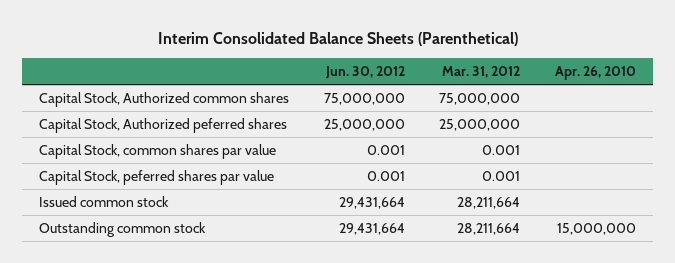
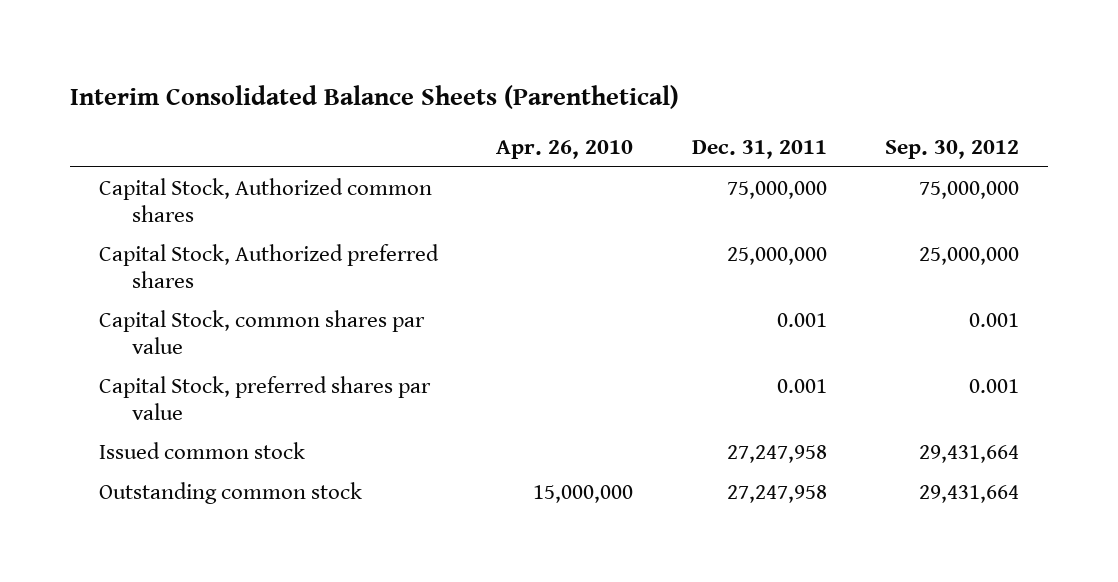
- | Jun. 30, 2012 | Mar. 31, 2012 | Apr. 26, 2010
+ | Apr. 26, 2010 | Dec. 31, 2011 | Sep. 30, 2012
- Capital Stock, Authorized peferred shares | 25,000,000 | 25,000,000 |
+ Capital Stock, Authorized preferred shares | | 25,000,000 | 25,000,000
- Capital Stock, peferred shares par value | 0.001 | 0.001 |
+ Capital Stock, preferred shares par value | | 0.001 | 0.001

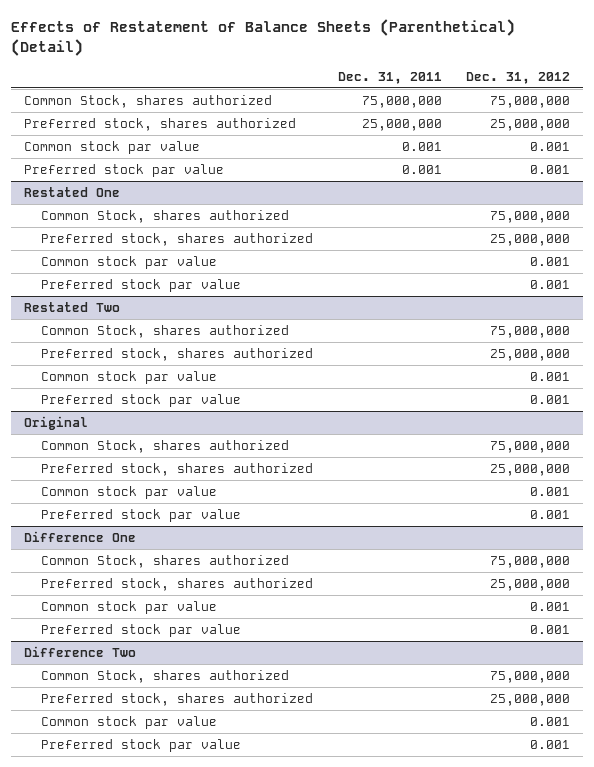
- Interim Consolidated Balance Sheets (Parenthetical)
+ Effects of Restatement of Balance Sheets (Parenthetical) (Detail)
- | Apr. 26, 2010 | Dec. 31, 2011 | Sep. 30, 2012
+ | Dec. 31, 2011 | Dec. 31, 2012
- Capital Stock, Authorized common shares | | 75,000,000 | 75,000,000
- Capital Stock, Authorized preferred shares | | 25,000,000 | 25,000,000
- Capital Stock, common shares par value | | 0.001 | 0.001
- Capital Stock, preferred shares par value | | 0.001 | 0.001
- Issued common stock | | 27,247,958 | 29,431,664
- Outstanding common stock | 15,000,000 | 27,247,958 | 29,431,664
+ Common Stock, shares authorized | 75,000,000 | 75,000,000
+ Preferred stock, shares authorized | 25,000,000 | 25,000,000
+ Common stock par value | 0.001 | 0.001
+ Preferred stock par value | 0.001 | 0.001
+ Restated One
+ Common Stock, shares authorized | | 75,000,000
+ Preferred stock, shares authorized | | 25,000,000
+ Common stock par value | | 0.001
+ Preferred stock par value | | 0.001
+ Restated Two
+ Common Stock, shares authorized | | 75,000,000
+ Preferred stock, shares authorized | | 25,000,000
+ Common stock par value | | 0.001
+ Preferred stock par value | | 0.001
+ Original
+ Common Stock, shares authorized | | 75,000,000
+ Preferred stock, shares authorized | | 25,000,000
+ Common stock par value | | 0.001
+ Preferred stock par value | | 0.001
+ Difference One
+ Common Stock, shares authorized | | 75,000,000
+ Preferred stock, shares authorized | | 25,000,000
+ Common stock par value | | 0.001
+ Preferred stock par value | | 0.001
+ Difference Two
+ Common Stock, shares authorized | | 75,000,000
+ Preferred stock, shares authorized | | 25,000,000
+ Common stock par value | | 0.001
+ Preferred stock par value | | 0.001

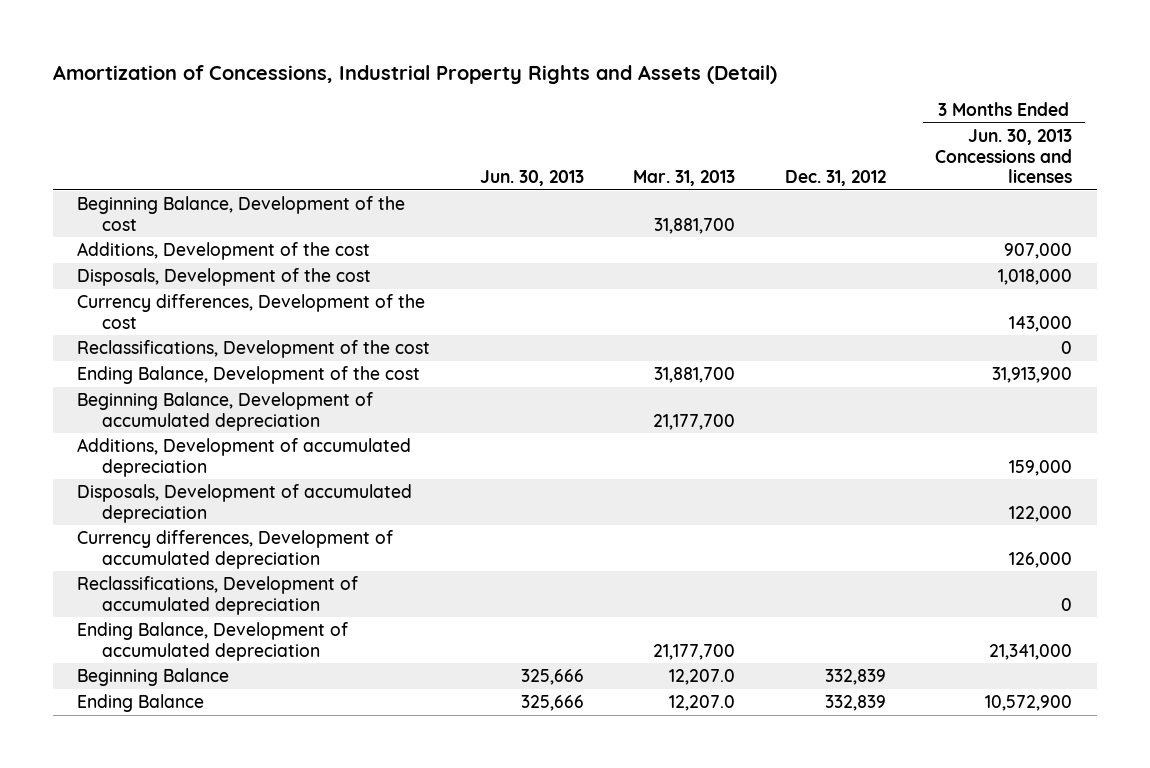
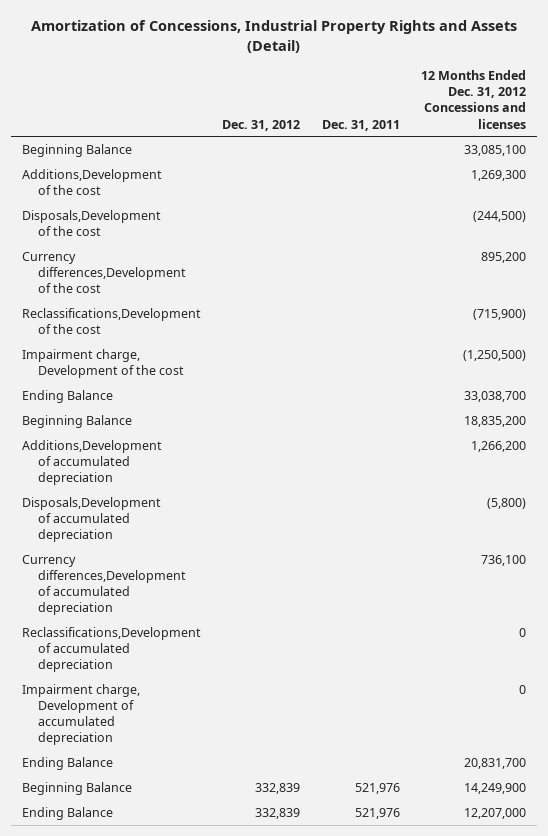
- | Jun. 30, 2013 | Mar. 31, 2013 | Dec. 31, 2012 | 3 Months Ended Jun. 30, 2013 Concessions and licenses
+ | Dec. 31, 2012 | Dec. 31, 2011 | 12 Months Ended Dec. 31, 2012 Concessions and licenses
- Beginning Balance, Development of the cost | | 31,881,700 | |
- Additions, Development of the cost | | | | 907,000
- Disposals, Development of the cost | | | | 1,018,000
- Currency differences, Development of the cost | | | | 143,000
- Reclassifications, Development of the cost | | | | 0
- Ending Balance, Development of the cost | | 31,881,700 | | 31,913,900
- Beginning Balance, Development of accumulated depreciation | | 21,177,700 | |
- Additions, Development of accumulated depreciation | | | | 159,000
- Disposals, Development of accumulated depreciation | | | | 122,000
- Currency differences, Development of accumulated depreciation | | | | 126,000
- Reclassifications, Development of accumulated depreciation | | | | 0
- Ending Balance, Development of accumulated depreciation | | 21,177,700 | | 21,341,000
+ Beginning Balance | | | 33,085,100
+ Additions,Development of the cost | | | 1,269,300
+ Disposals,Development of the cost | | | (244,500)
+ Currency differences,Development of the cost | | | 895,200
+ Reclassifications,Development of the cost | | | (715,900)
+ Impairment charge, Development of the cost | | | (1,250,500)
+ Ending Balance | | | 33,038,700
+ Beginning Balance | | | 18,835,200
+ Additions,Development of accumulated depreciation | | | 1,266,200
+ Disposals,Development of accumulated depreciation | | | (5,800)
+ Currency differences,Development of accumulated depreciation | | | 736,100
+ Reclassifications,Development of accumulated depreciation | | | 0
+ Impairment charge, Development of accumulated depreciation | | | 0
+ Ending Balance | | | 20,831,700

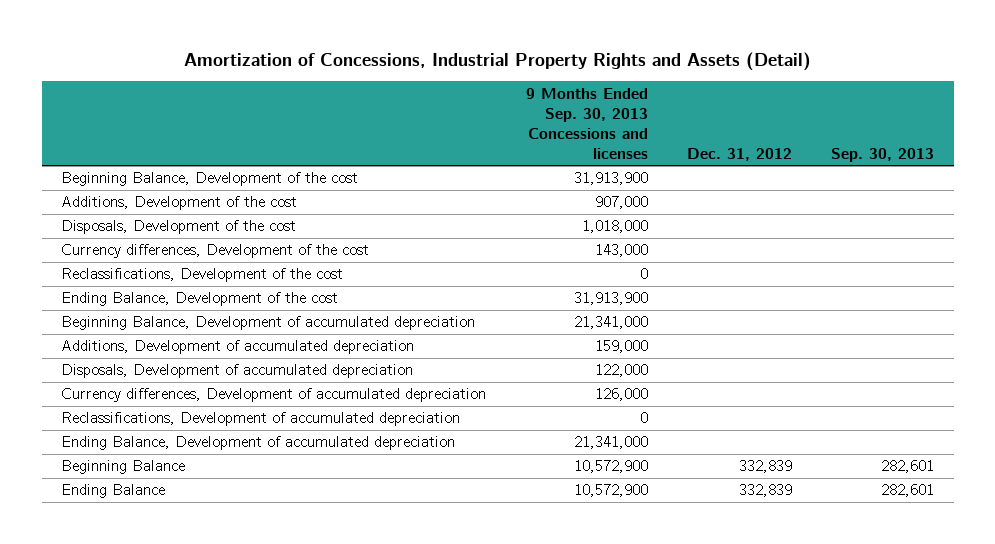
- | Dec. 31, 2012 | Dec. 31, 2011 | 12 Months Ended Dec. 31, 2012 Concessions and licenses
+ | 9 Months Ended Sep. 30, 2013 Concessions and licenses | Dec. 31, 2012 | Sep. 30, 2013
- Beginning Balance | | | 33,085,100
- Additions,Development of the cost | | | 1,269,300
- Disposals,Development of the cost | | | (244,500)
- Currency differences,Development of the cost | | | 895,200
- Reclassifications,Development of the cost | | | (715,900)
- Impairment charge, Development of the cost | | | (1,250,500)
- Ending Balance | | | 33,038,700
- Beginning Balance | | | 18,835,200
- Additions,Development of accumulated depreciation | | | 1,266,200
- Disposals,Development of accumulated depreciation | | | (5,800)
- Currency differences,Development of accumulated depreciation | | | 736,100
- Reclassifications,Development of accumulated depreciation | | | 0
- Impairment charge, Development of accumulated depreciation | | | 0
- Ending Balance | | | 20,831,700
+ Beginning Balance, Development of the cost | 31,913,900 | |
+ Additions, Development of the cost | 907,000 | |
+ Disposals, Development of the cost | 1,018,000 | |
+ Currency differences, Development of the cost | 143,000 | |
+ Reclassifications, Development of the cost | 0 | |
+ Ending Balance, Development of the cost | 31,913,900 | |
+ Beginning Balance, Development of accumulated depreciation | 21,341,000 | |
+ Additions, Development of accumulated depreciation | 159,000 | |
+ Disposals, Development of accumulated depreciation | 122,000 | |
+ Currency differences, Development of accumulated depreciation | 126,000 | |
+ Reclassifications, Development of accumulated depreciation | 0 | |
+ Ending Balance, Development of accumulated depreciation | 21,341,000 | |

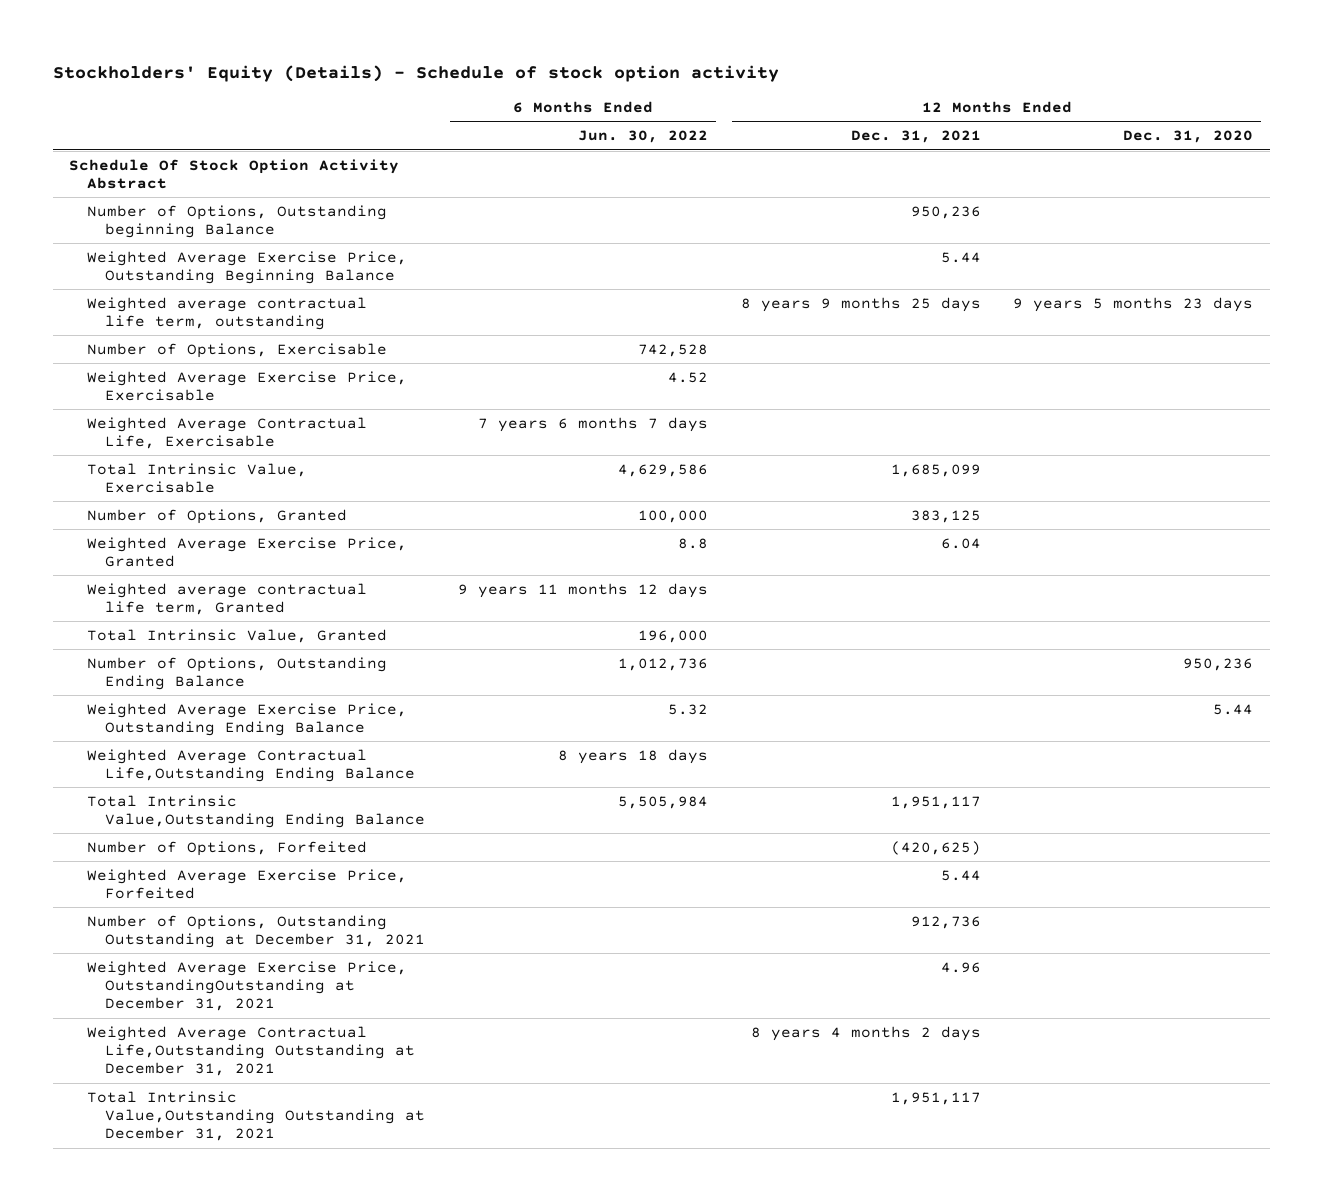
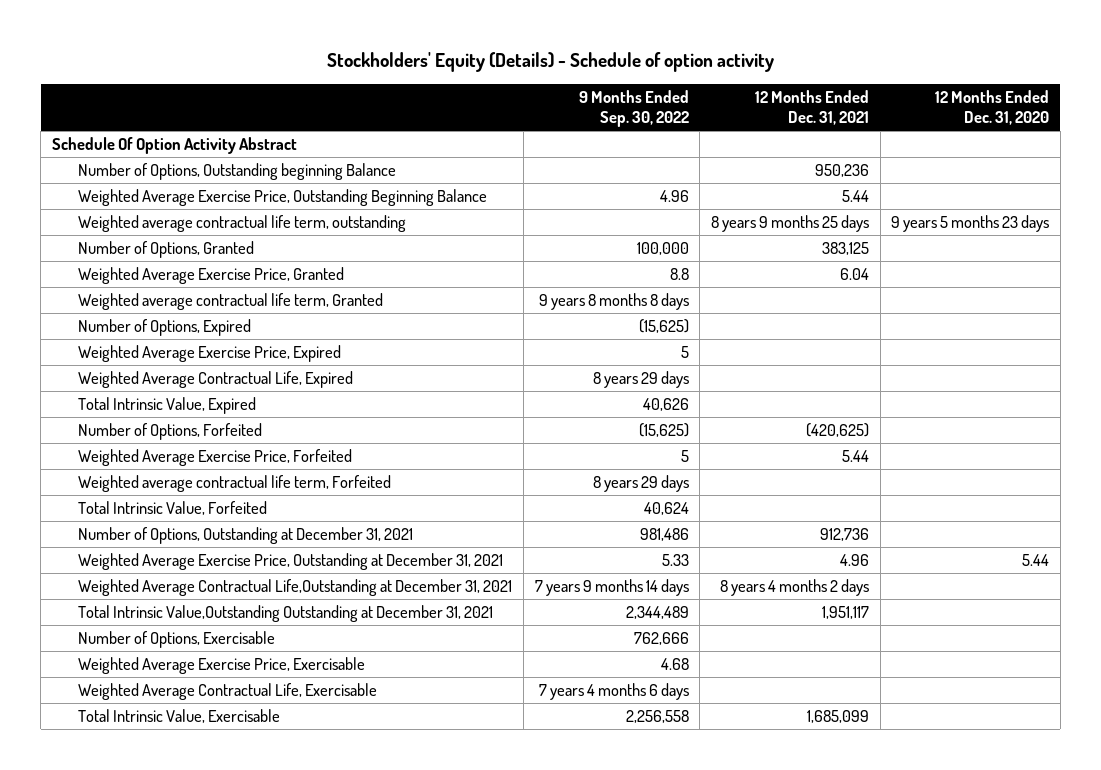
- Stockholders' Equity (Details) - Schedule of stock option activity
+ Stockholders' Equity (Details) - Schedule of option activity
- | 6 Months Ended Jun. 30, 2022 | 12 Months Ended Dec. 31, 2021 | 12 Months Ended Dec. 31, 2020
+ | 9 Months Ended Sep. 30, 2022 | 12 Months Ended Dec. 31, 2021 | 12 Months Ended Dec. 31, 2020
- Schedule Of Stock Option Activity Abstract
+ Schedule Of Option Activity Abstract
- Total Intrinsic Value, Granted | 196,000 | |
- Number of Options, Outstanding Ending Balance | 1,012,736 | | 950,236
- Weighted Average Exercise Price, Outstanding Ending Balance | 5.32 | | 5.44
- Weighted Average Contractual Life,Outstanding Ending Balance | 8 years 18 days | |
- Total Intrinsic Value,Outstanding Ending Balance | 5,505,984 | 1,951,117 |
+ Number of Options, Expired | (15,625) | |
+ Weighted Average Exercise Price, Expired | 5 | |
+ Weighted Average Contractual Life, Expired | 8 years 29 days | |
+ Total Intrinsic Value, Expired | 40,626 | |
- Number of Options, Outstanding Outstanding at December 31, 2021 | | 912,736 |
- Weighted Average Exercise Price, OutstandingOutstanding at December 31, 2021 | | 4.96 |
- Weighted Average Contractual Life,Outstanding Outstanding at December 31, 2021 | | 8 years 4 months 2 days |
+ Weighted average contractual life term, Forfeited | 8 years 29 days | |
+ Total Intrinsic Value, Forfeited | 40,624 | |
+ Number of Options, Outstanding at December 31, 2021 | 981,486 | 912,736 |
+ Weighted Average Exercise Price, Outstanding at December 31, 2021 | 5.33 | 4.96 | 5.44
+ Weighted Average Contractual Life,Outstanding at December 31, 2021 | 7 years 9 months 14 days | 8 years 4 months 2 days |
moved down: Number of Options, Exercisable | 762,666 | |
moved down: Weighted Average Exercise Price, Exercisable | 4.68 | |
moved down: Weighted Average Contractual Life, Exercisable | 7 years 4 months 6 days | |
moved down: Total Intrinsic Value, Exercisable | 2,256,558 | 1,685,099 |

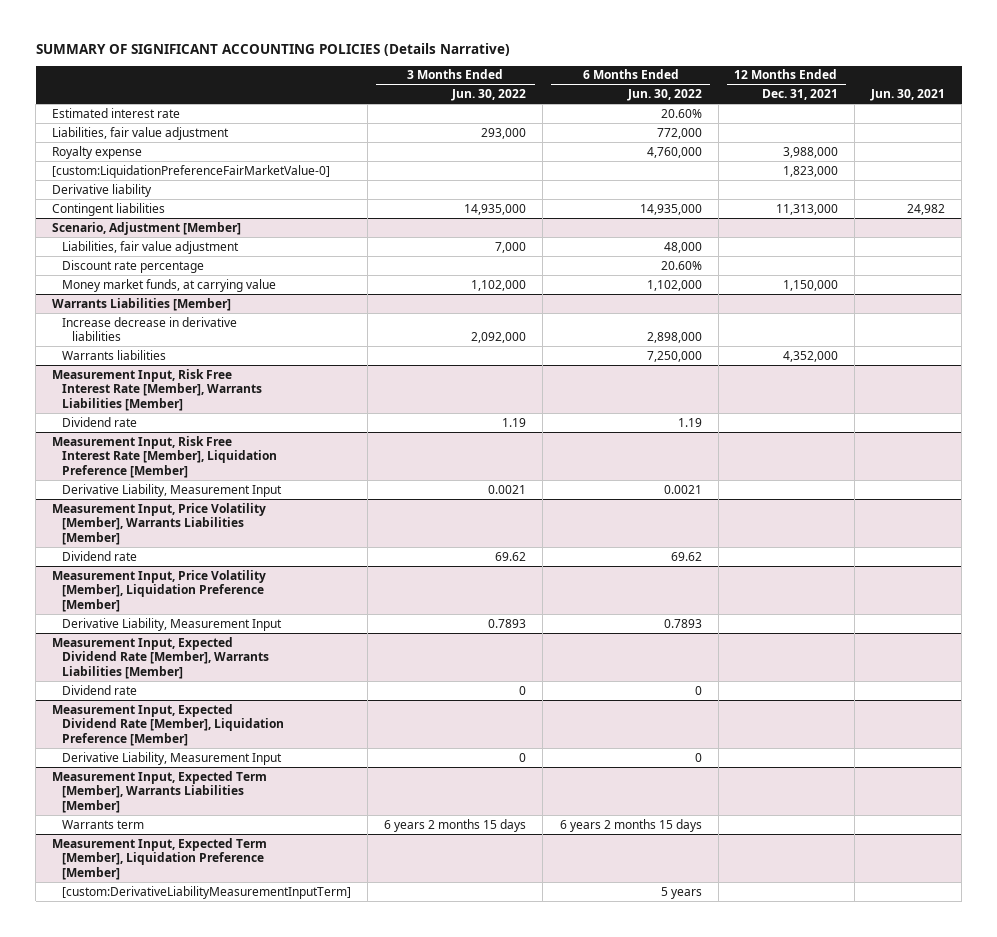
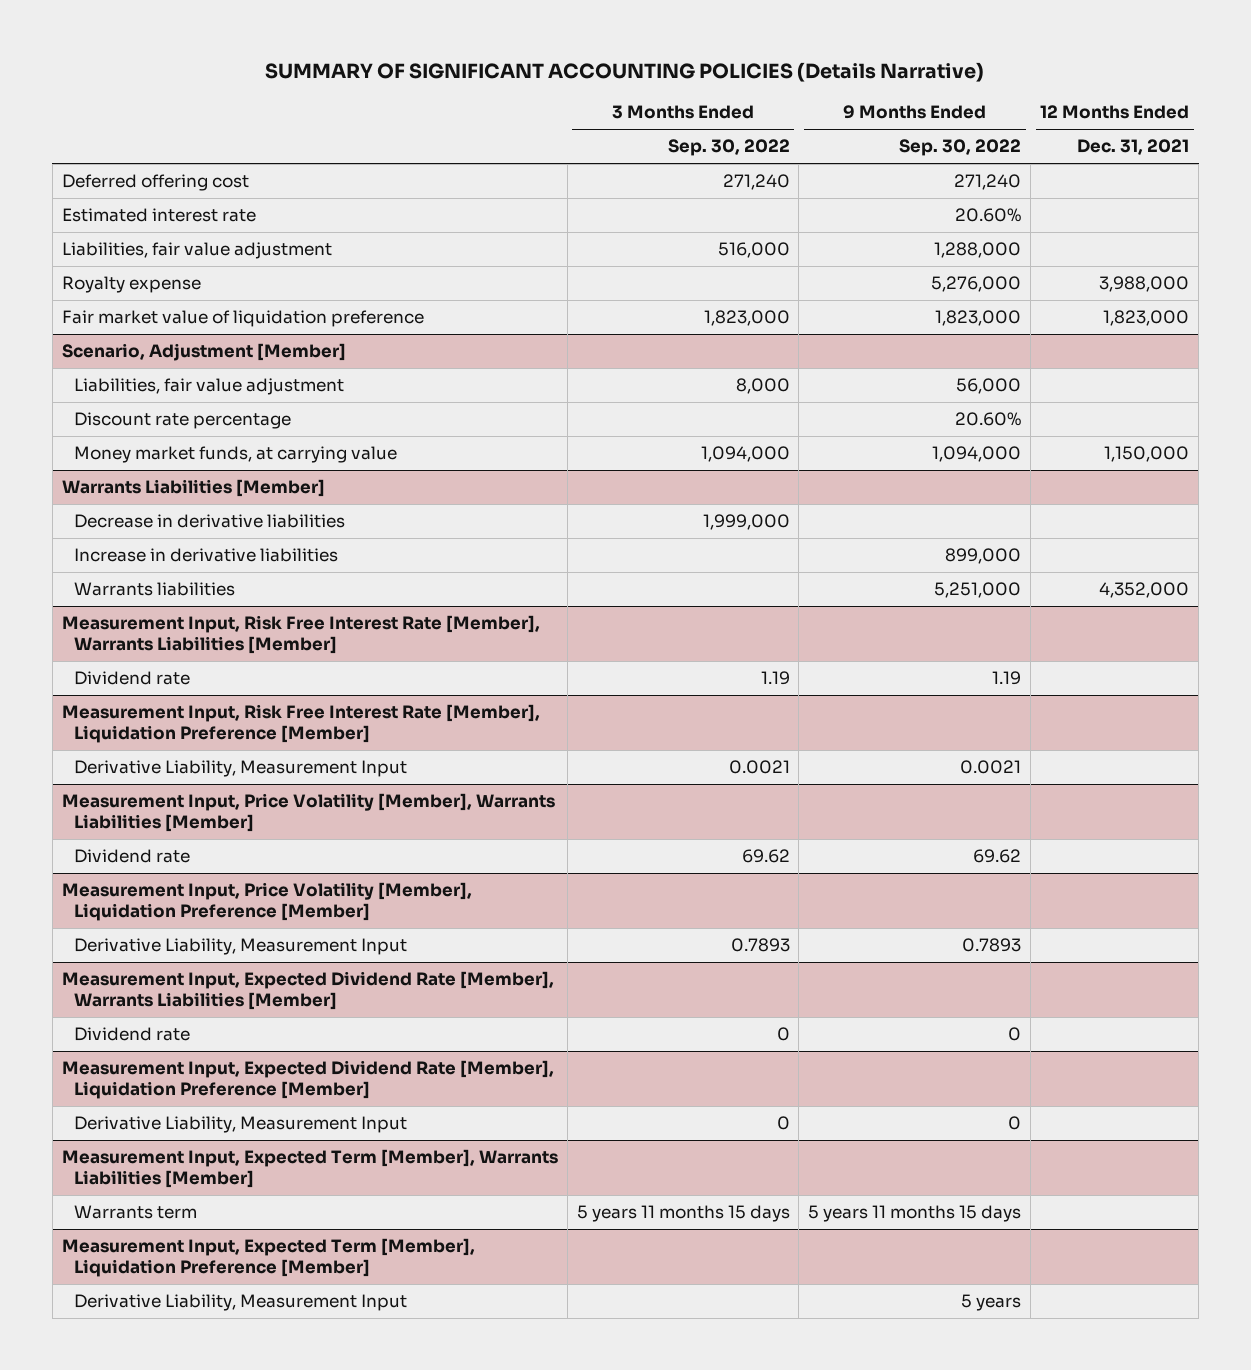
- | 3 Months Ended Jun. 30, 2022 | 6 Months Ended Jun. 30, 2022 | 12 Months Ended Dec. 31, 2021 | Jun. 30, 2021
+ | 3 Months Ended Sep. 30, 2022 | 9 Months Ended Sep. 30, 2022 | 12 Months Ended Dec. 31, 2021
+ Deferred offering cost | 271,240 | 271,240 |
- [custom:LiquidationPreferenceFairMarketValue-0] | | | 1,823,000 |
- Derivative liability
- Contingent liabilities | 14,935,000 | 14,935,000 | 11,313,000 | 24,982
+ Fair market value of liquidation preference | 1,823,000 | 1,823,000 | 1,823,000
@ Warrants Liabilities [Member]
- Increase decrease in derivative liabilities | 2,092,000 | 2,898,000 | |
+ Decrease in derivative liabilities | 1,999,000 | |
+ Increase in derivative liabilities | | 899,000 |
@ Measurement Input, Expected Term [Member], Liquidation Preference [Member]
- [custom:DerivativeLiabilityMeasurementInputTerm] | | 5 years | |
+ Derivative Liability, Measurement Input | | 5 years |

